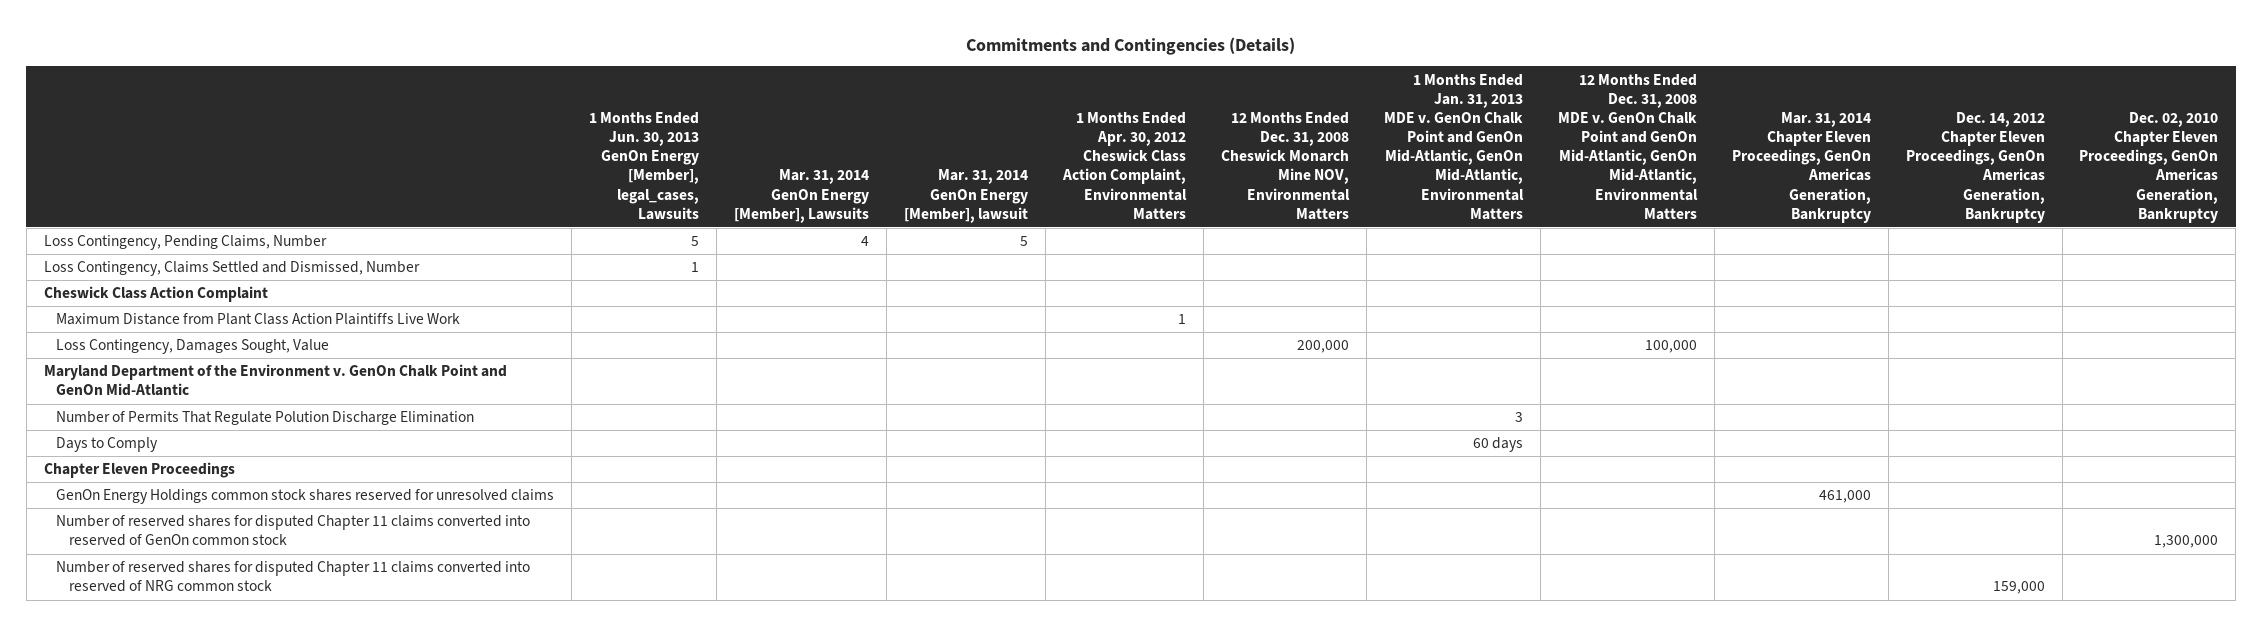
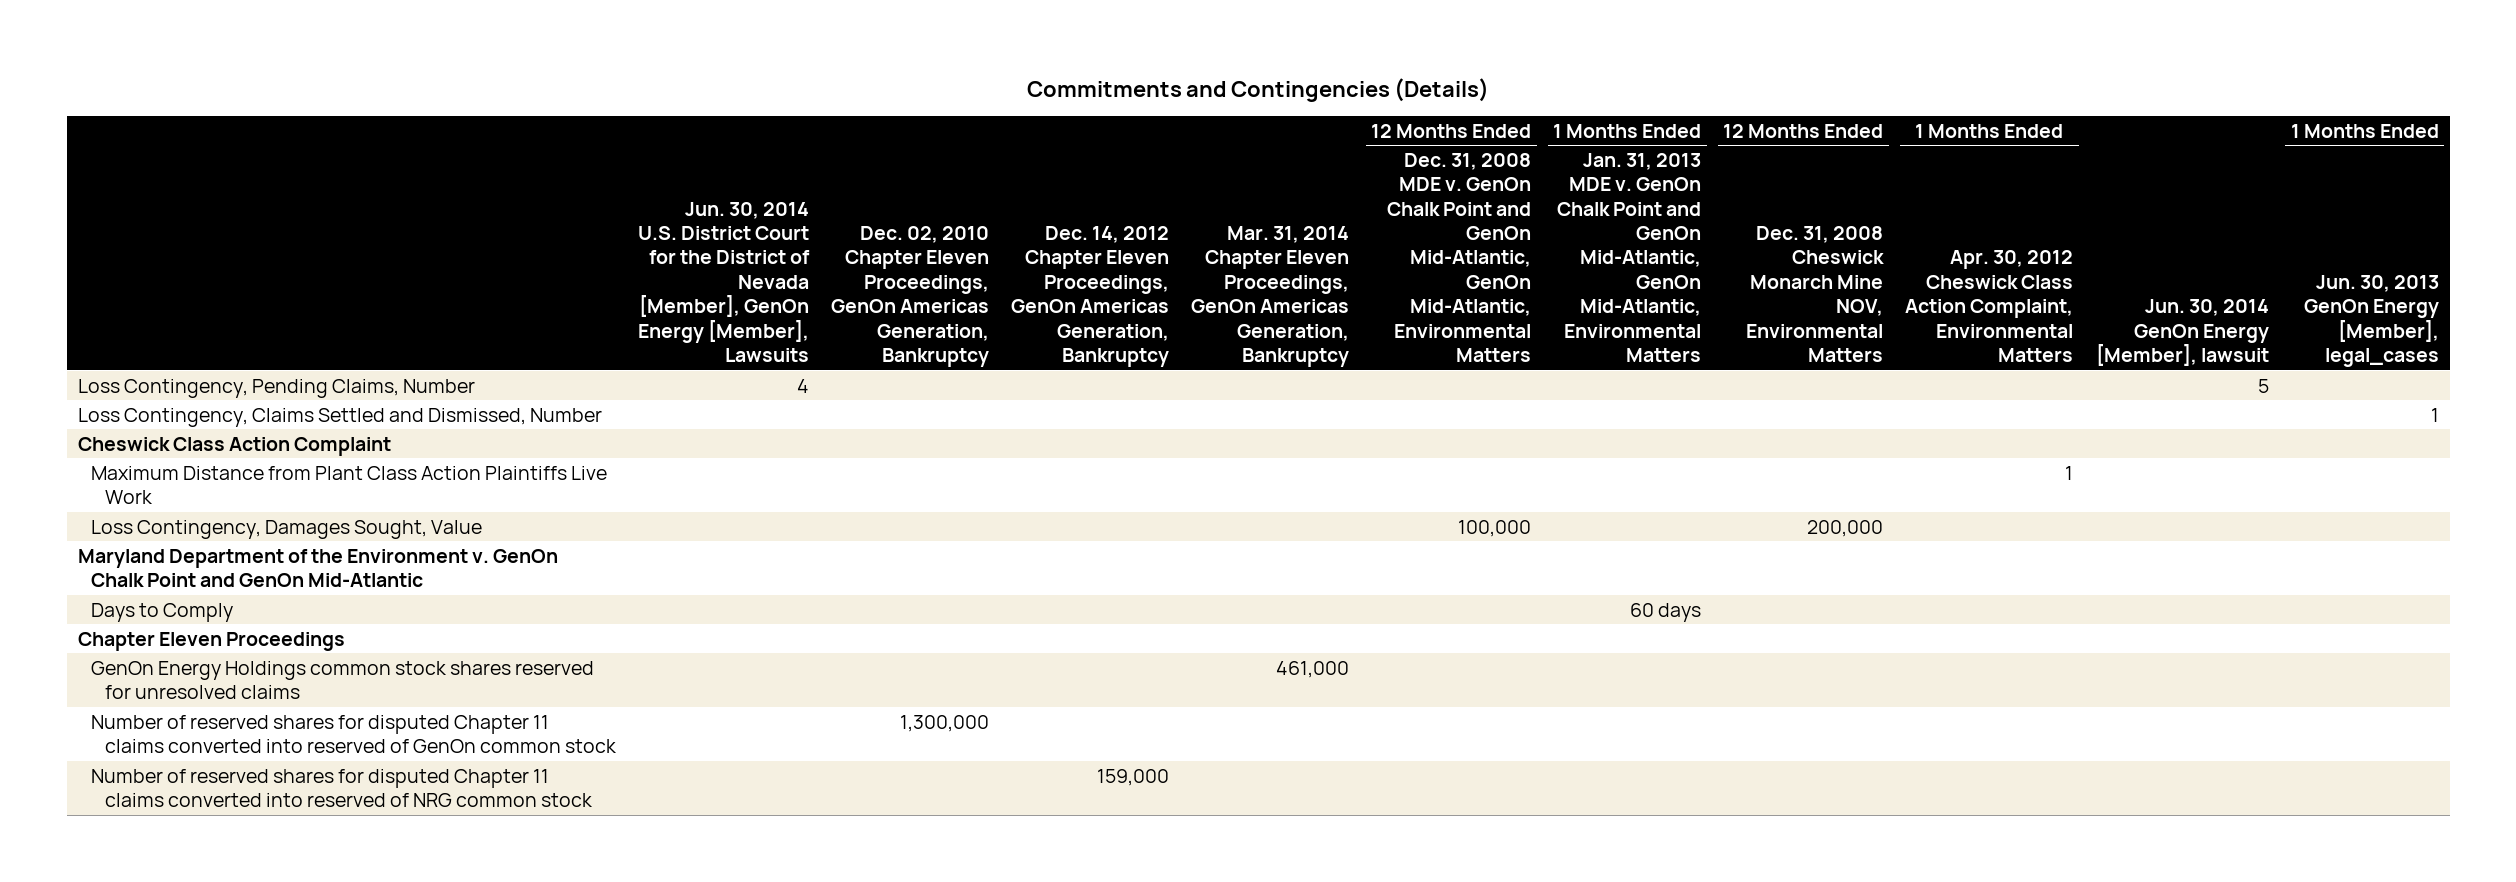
- | 1 Months Ended Jun. 30, 2013 GenOn Energy [Member], legal_cases, Lawsuits | Mar. 31, 2014 GenOn Energy [Member], Lawsuits | Mar. 31, 2014 GenOn Energy [Member], lawsuit | 1 Months Ended Apr. 30, 2012 Cheswick Class Action Complaint, Environmental Matters | 12 Months Ended Dec. 31, 2008 Cheswick Monarch Mine NOV, Environmental Matters | 1 Months Ended Jan. 31, 2013 MDE v. GenOn Chalk Point and GenOn Mid-Atlantic, GenOn Mid-Atlantic, Environmental Matters | 12 Months Ended Dec. 31, 2008 MDE v. GenOn Chalk Point and GenOn Mid-Atlantic, GenOn Mid-Atlantic, Environmental Matters | Mar. 31, 2014 Chapter Eleven Proceedings, GenOn Americas Generation, Bankruptcy | Dec. 14, 2012 Chapter Eleven Proceedings, GenOn Americas Generation, Bankruptcy | Dec. 02, 2010 Chapter Eleven Proceedings, GenOn Americas Generation, Bankruptcy
+ | Jun. 30, 2014 U.S. District Court for the District of Nevada [Member], GenOn Energy [Member], Lawsuits | Dec. 02, 2010 Chapter Eleven Proceedings, GenOn Americas Generation, Bankruptcy | Dec. 14, 2012 Chapter Eleven Proceedings, GenOn Americas Generation, Bankruptcy | Mar. 31, 2014 Chapter Eleven Proceedings, GenOn Americas Generation, Bankruptcy | 12 Months Ended Dec. 31, 2008 MDE v. GenOn Chalk Point and GenOn Mid-Atlantic, GenOn Mid-Atlantic, Environmental Matters | 1 Months Ended Jan. 31, 2013 MDE v. GenOn Chalk Point and GenOn Mid-Atlantic, GenOn Mid-Atlantic, Environmental Matters | 12 Months Ended Dec. 31, 2008 Cheswick Monarch Mine NOV, Environmental Matters | 1 Months Ended Apr. 30, 2012 Cheswick Class Action Complaint, Environmental Matters | Jun. 30, 2014 GenOn Energy [Member], lawsuit | 1 Months Ended Jun. 30, 2013 GenOn Energy [Member], legal_cases
- Number of Permits That Regulate Polution Discharge Elimination | | | | | | 3 | | | |

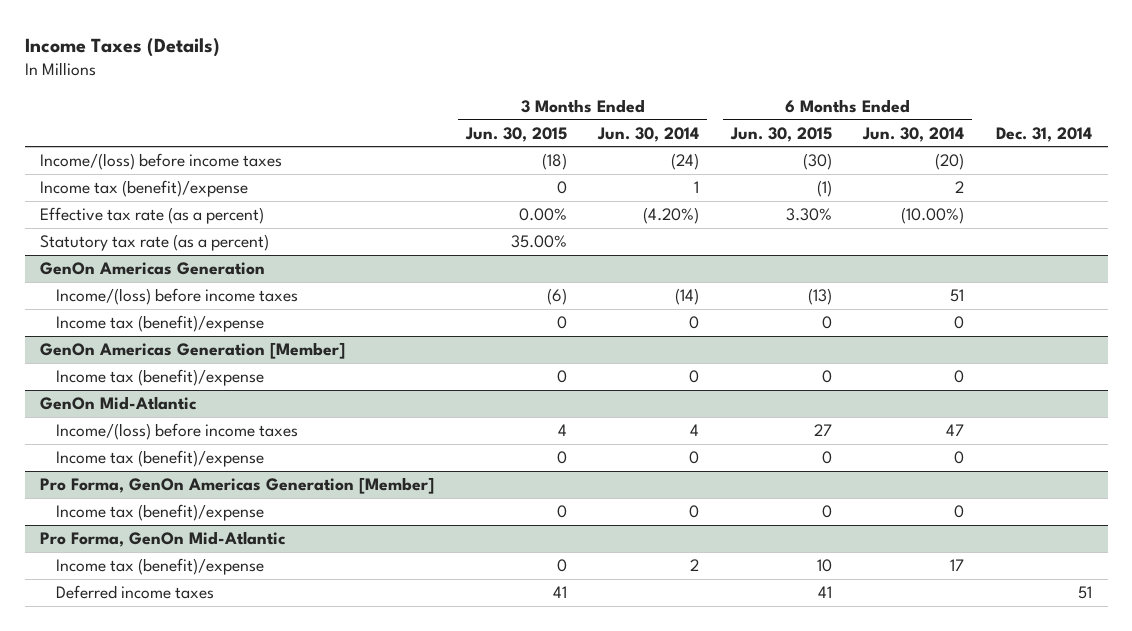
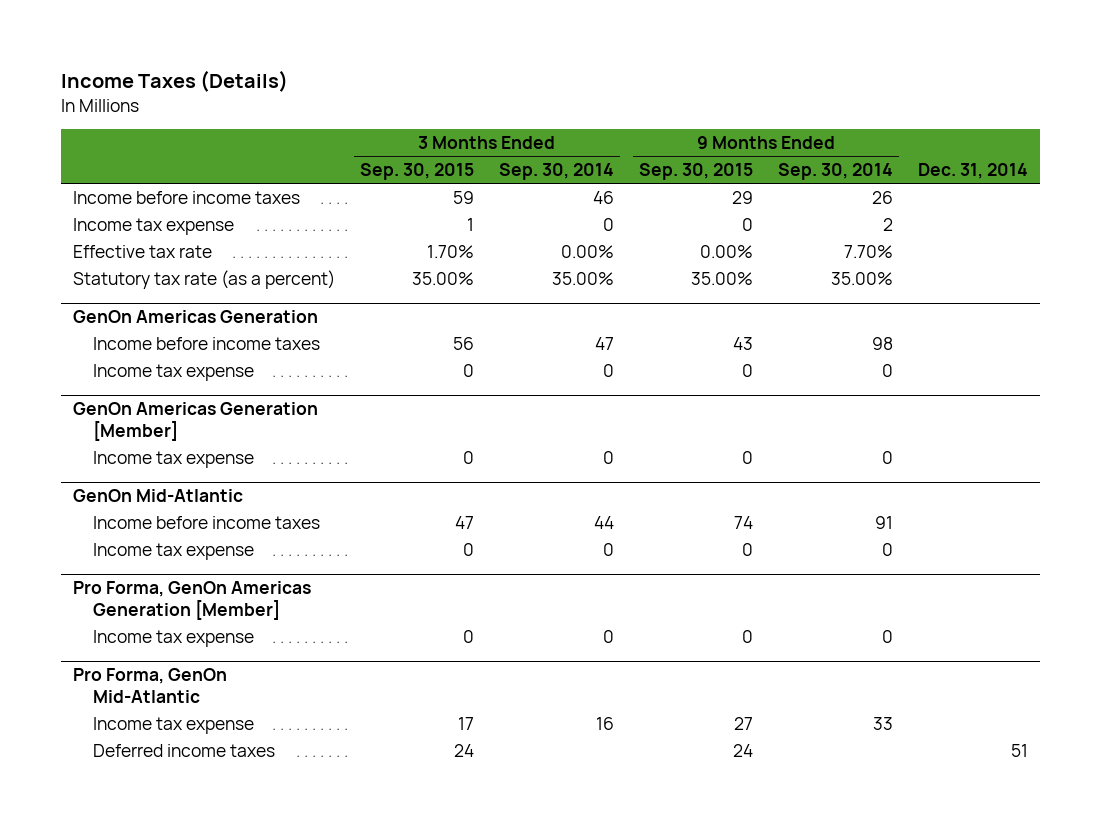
- | 3 Months Ended Jun. 30, 2015 | 3 Months Ended Jun. 30, 2014 | 6 Months Ended Jun. 30, 2015 | 6 Months Ended Jun. 30, 2014 | Dec. 31, 2014
+ | 3 Months Ended Sep. 30, 2015 | 3 Months Ended Sep. 30, 2014 | 9 Months Ended Sep. 30, 2015 | 9 Months Ended Sep. 30, 2014 | Dec. 31, 2014
- Income/(loss) before income taxes | (18) | (24) | (30) | (20) |
- Income tax (benefit)/expense | 0 | 1 | (1) | 2 |
- Effective tax rate (as a percent) | 0.00% | (4.20%) | 3.30% | (10.00%) |
+ Income before income taxes | 59 | 46 | 29 | 26 |
+ Income tax expense | 1 | 0 | 0 | 2 |
+ Effective tax rate | 1.70% | 0.00% | 0.00% | 7.70% |
@ GenOn Americas Generation
- Income/(loss) before income taxes | (6) | (14) | (13) | 51 |
- Income tax (benefit)/expense | 0 | 0 | 0 | 0 |
+ Income before income taxes | 56 | 47 | 43 | 98 |
+ Income tax expense | 0 | 0 | 0 | 0 |
@ GenOn Americas Generation [Member]
- Income tax (benefit)/expense | 0 | 0 | 0 | 0 |
+ Income tax expense | 0 | 0 | 0 | 0 |
@ GenOn Mid-Atlantic
- Income/(loss) before income taxes | 4 | 4 | 27 | 47 |
- Income tax (benefit)/expense | 0 | 0 | 0 | 0 |
+ Income before income taxes | 47 | 44 | 74 | 91 |
+ Income tax expense | 0 | 0 | 0 | 0 |
@ Pro Forma, GenOn Americas Generation [Member]
- Income tax (benefit)/expense | 0 | 0 | 0 | 0 |
+ Income tax expense | 0 | 0 | 0 | 0 |
@ Pro Forma, GenOn Mid-Atlantic
- Income tax (benefit)/expense | 0 | 2 | 10 | 17 |
+ Income tax expense | 17 | 16 | 27 | 33 |

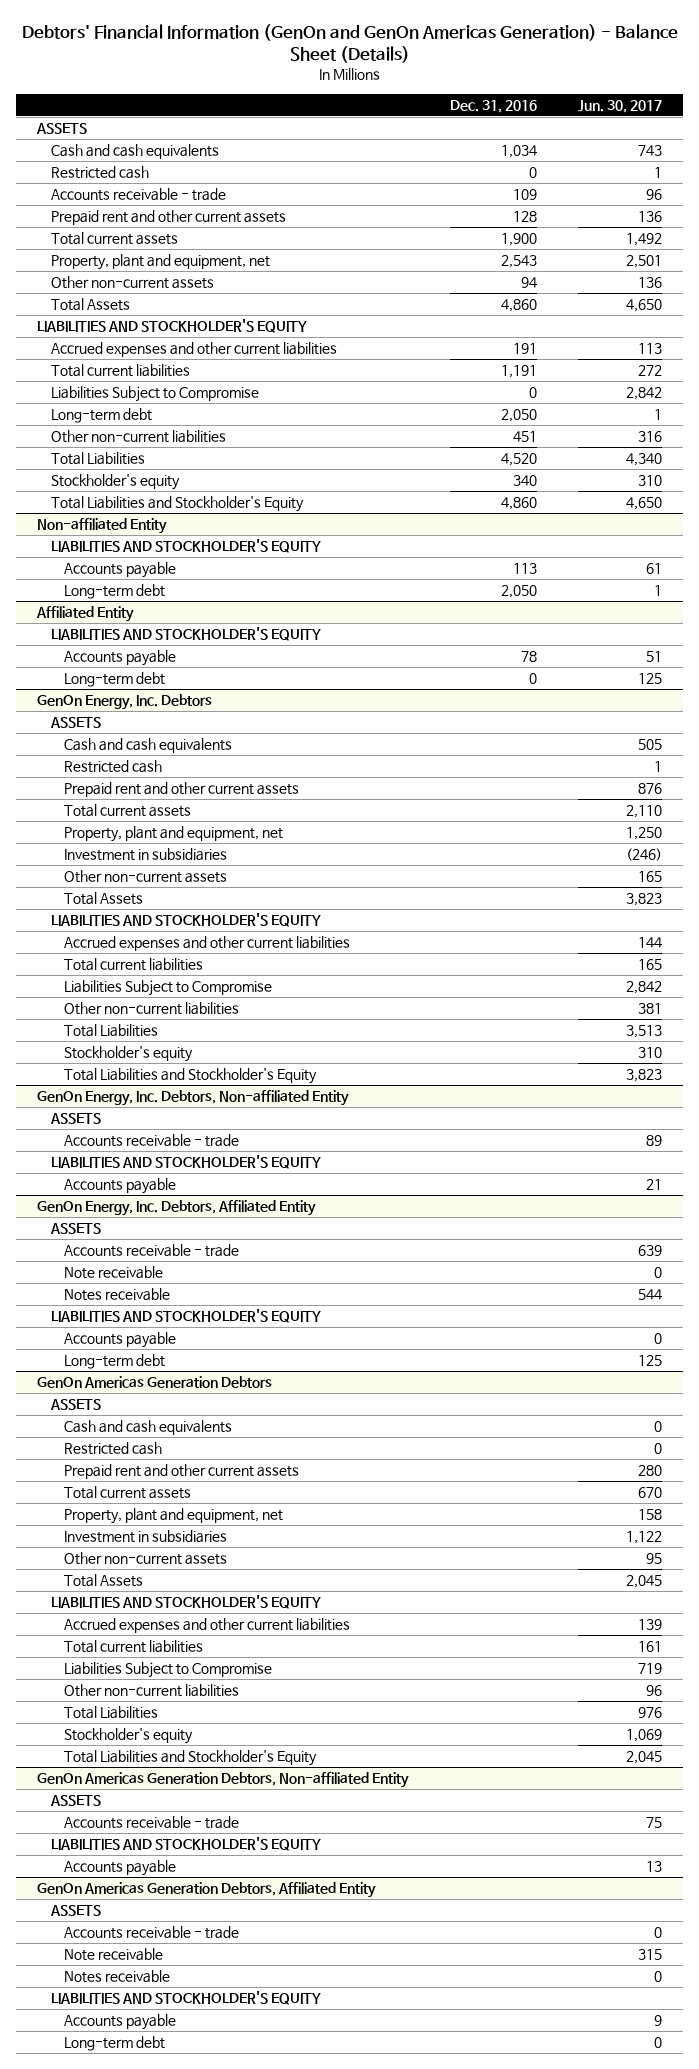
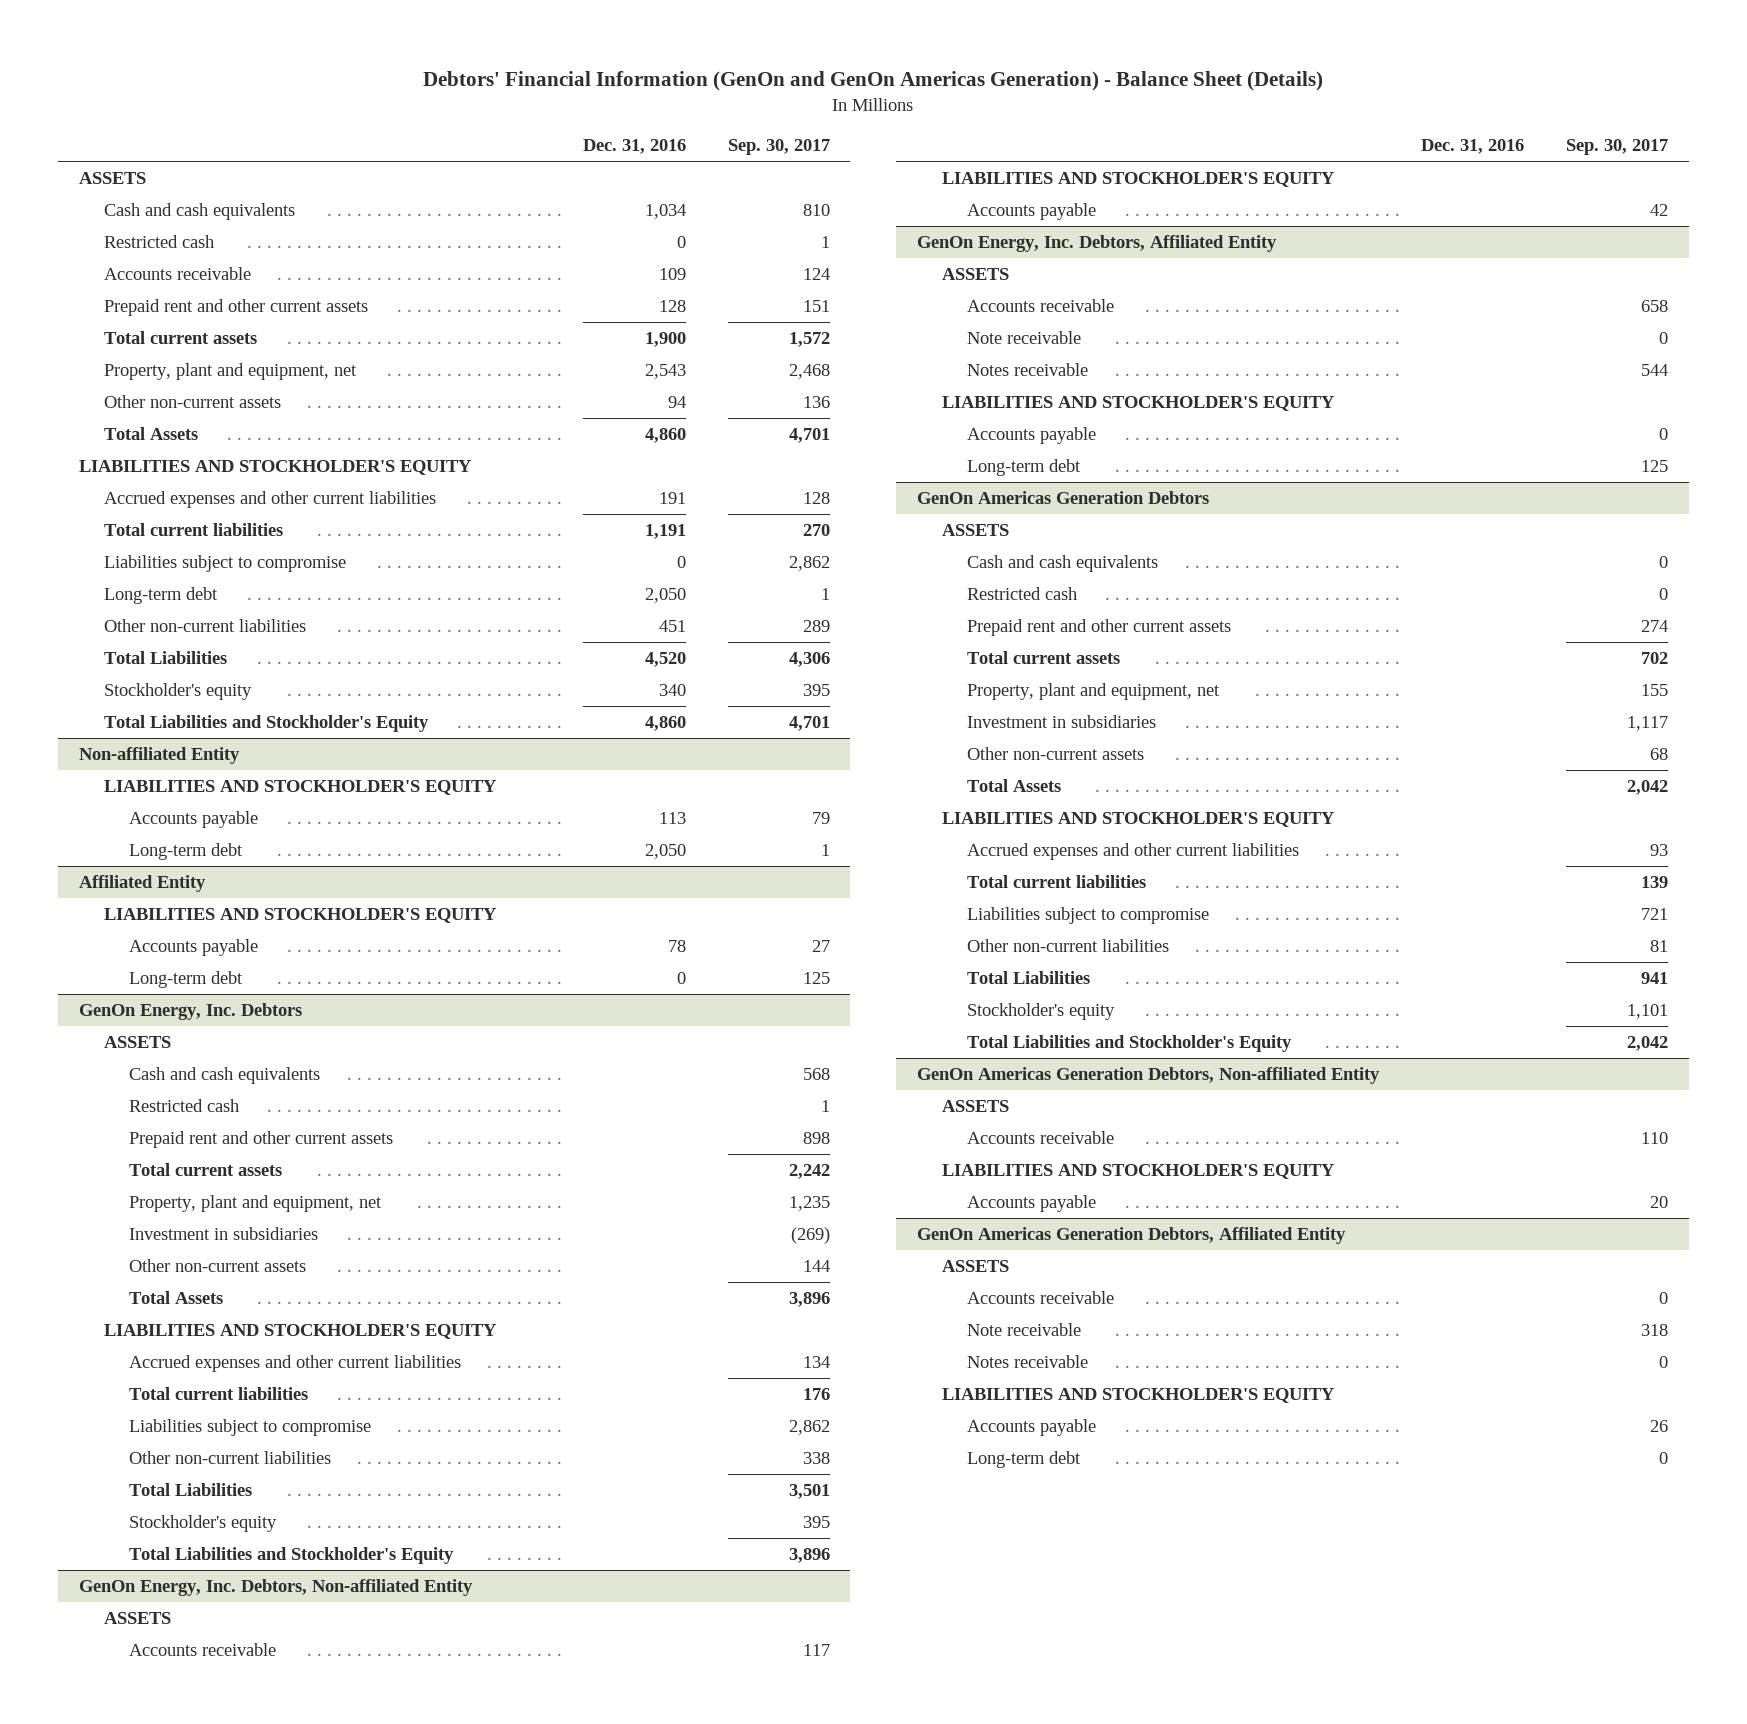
- | Dec. 31, 2016 | Jun. 30, 2017
+ | Dec. 31, 2016 | Sep. 30, 2017
- Accounts receivable - trade | 109 | 96
+ Accounts receivable | 109 | 124
- Liabilities Subject to Compromise | 0 | 2,842
+ Liabilities subject to compromise | 0 | 2,862
@ GenOn Energy, Inc. Debtors
- Liabilities Subject to Compromise | | 2,842
+ Liabilities subject to compromise | | 2,862
@ GenOn Energy, Inc. Debtors, Non-affiliated Entity
- Accounts receivable - trade | | 89
+ Accounts receivable | | 117
@ GenOn Energy, Inc. Debtors, Affiliated Entity
- Accounts receivable - trade | | 639
+ Accounts receivable | | 658
@ GenOn Americas Generation Debtors
- Liabilities Subject to Compromise | | 719
+ Liabilities subject to compromise | | 721
@ GenOn Americas Generation Debtors, Non-affiliated Entity
- Accounts receivable - trade | | 75
+ Accounts receivable | | 110
@ GenOn Americas Generation Debtors, Affiliated Entity
- Accounts receivable - trade | | 0
+ Accounts receivable | | 0

